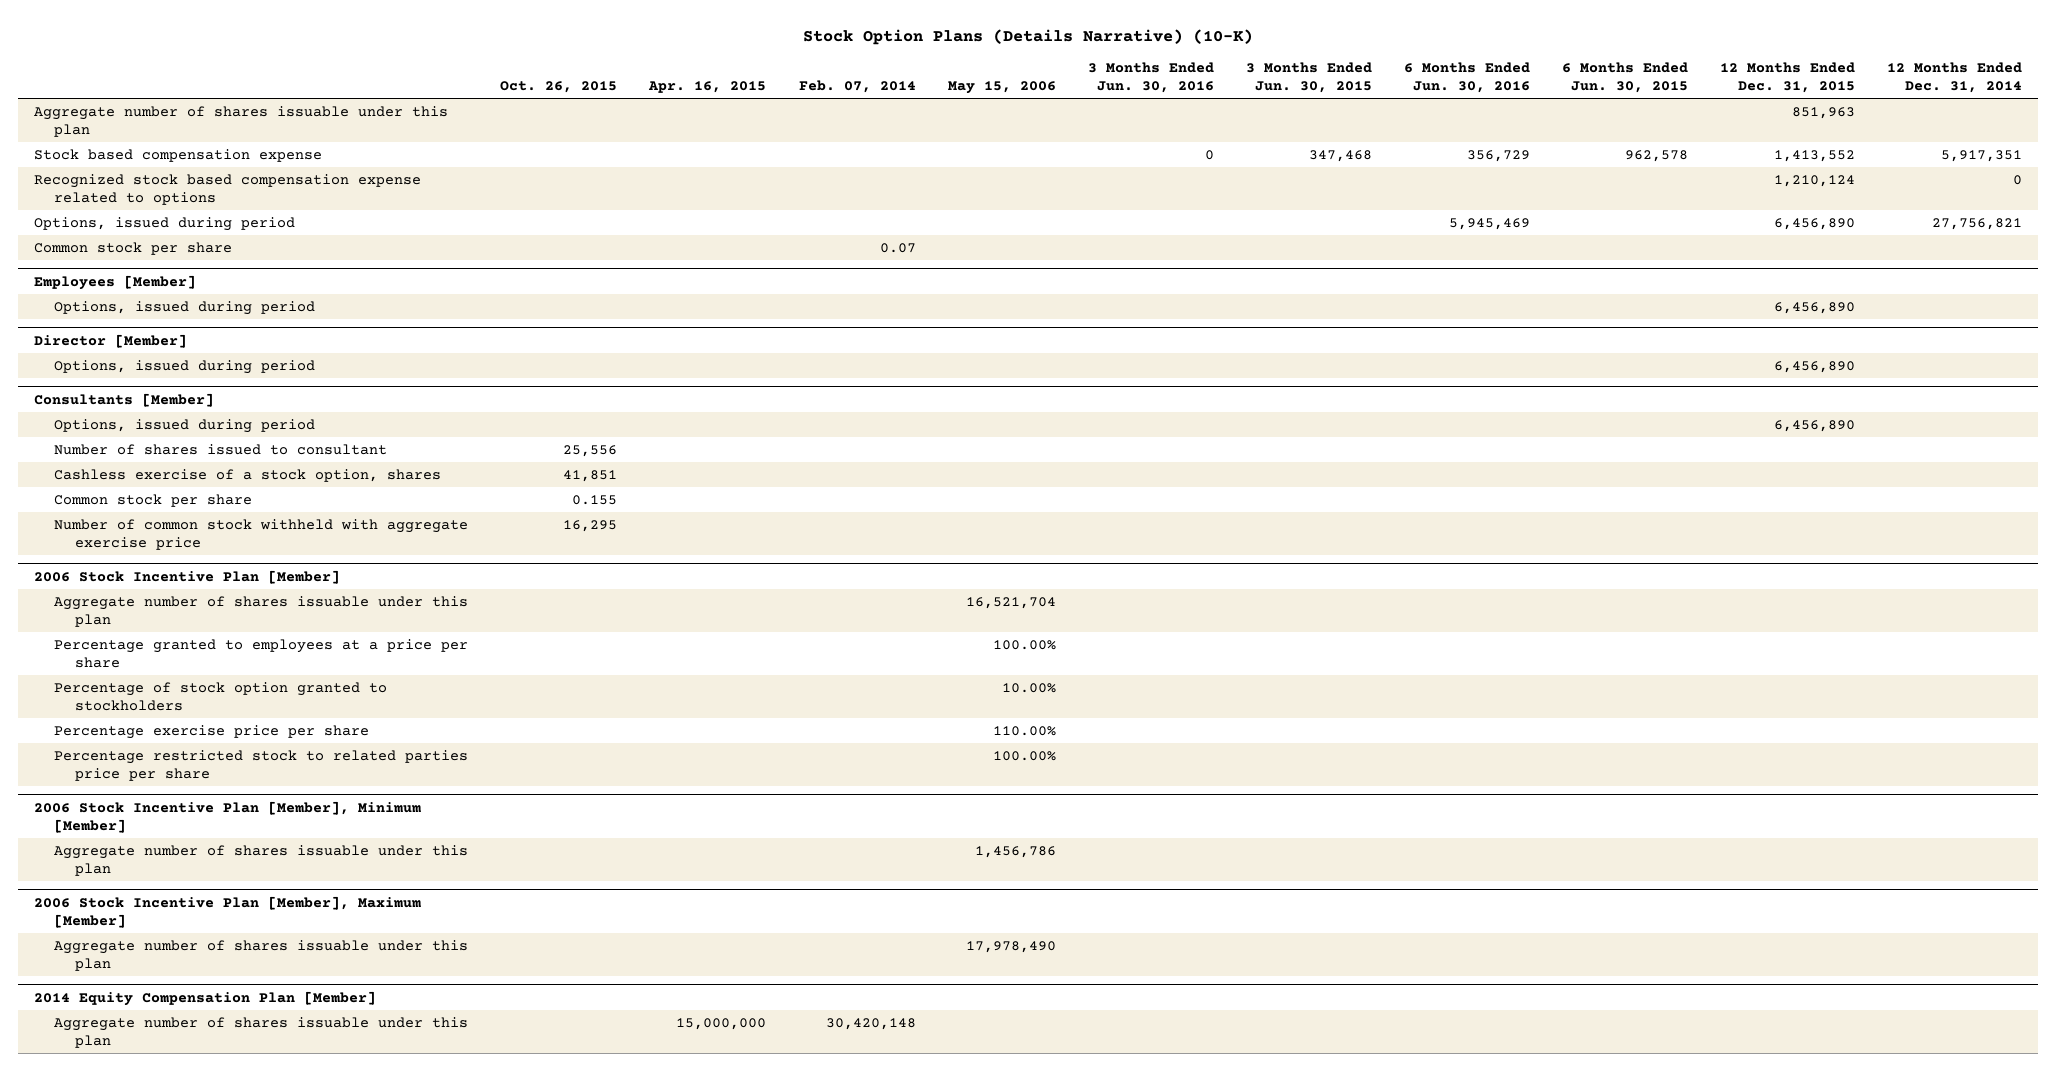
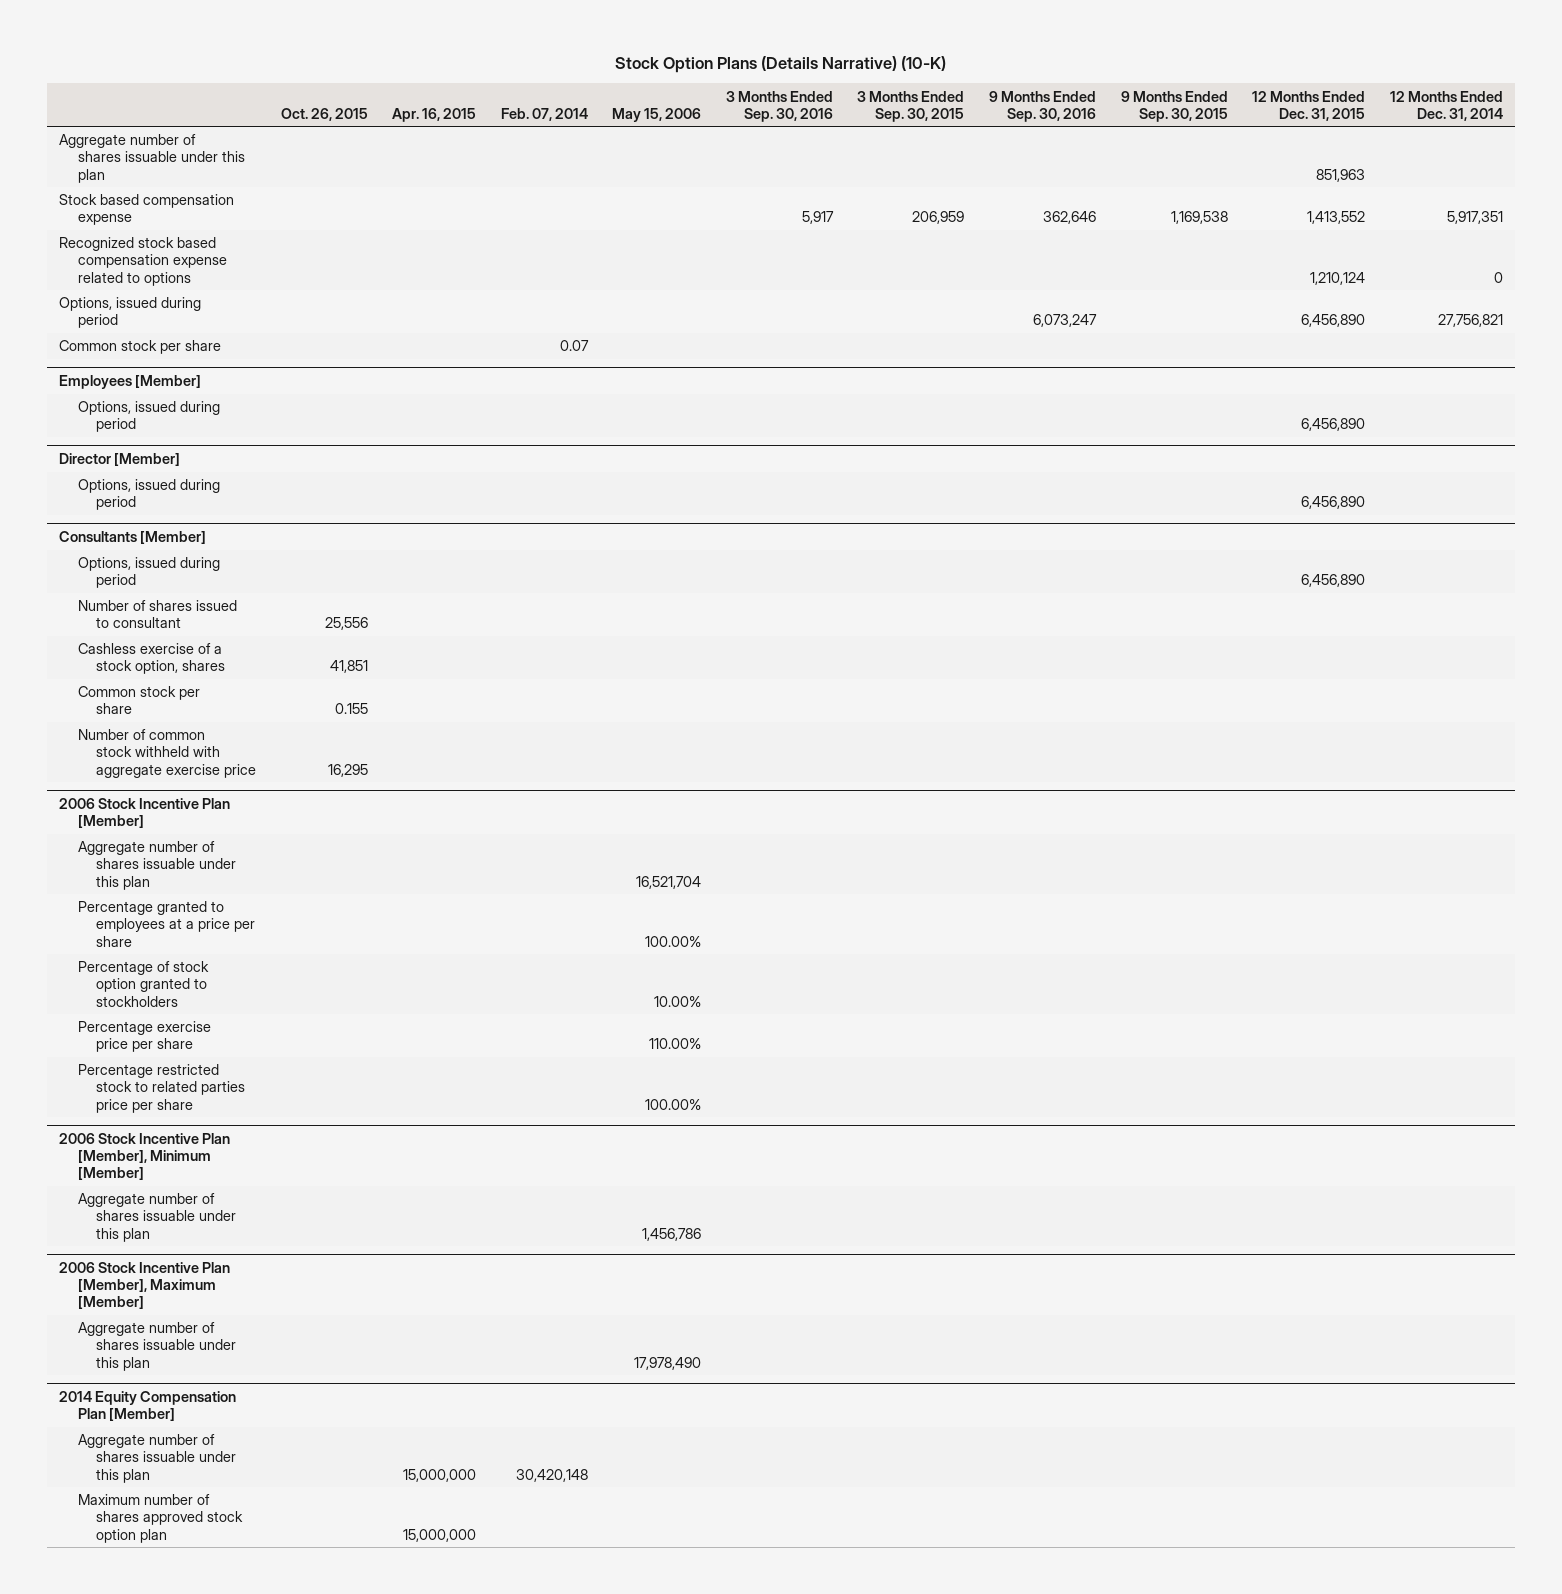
- | Oct. 26, 2015 | Apr. 16, 2015 | Feb. 07, 2014 | May 15, 2006 | 3 Months Ended Jun. 30, 2016 | 3 Months Ended Jun. 30, 2015 | 6 Months Ended Jun. 30, 2016 | 6 Months Ended Jun. 30, 2015 | 12 Months Ended Dec. 31, 2015 | 12 Months Ended Dec. 31, 2014
+ | Oct. 26, 2015 | Apr. 16, 2015 | Feb. 07, 2014 | May 15, 2006 | 3 Months Ended Sep. 30, 2016 | 3 Months Ended Sep. 30, 2015 | 9 Months Ended Sep. 30, 2016 | 9 Months Ended Sep. 30, 2015 | 12 Months Ended Dec. 31, 2015 | 12 Months Ended Dec. 31, 2014
@ 2014 Equity Compensation Plan [Member]
+ Maximum number of shares approved stock option plan | | 15,000,000 | | | | | | | |

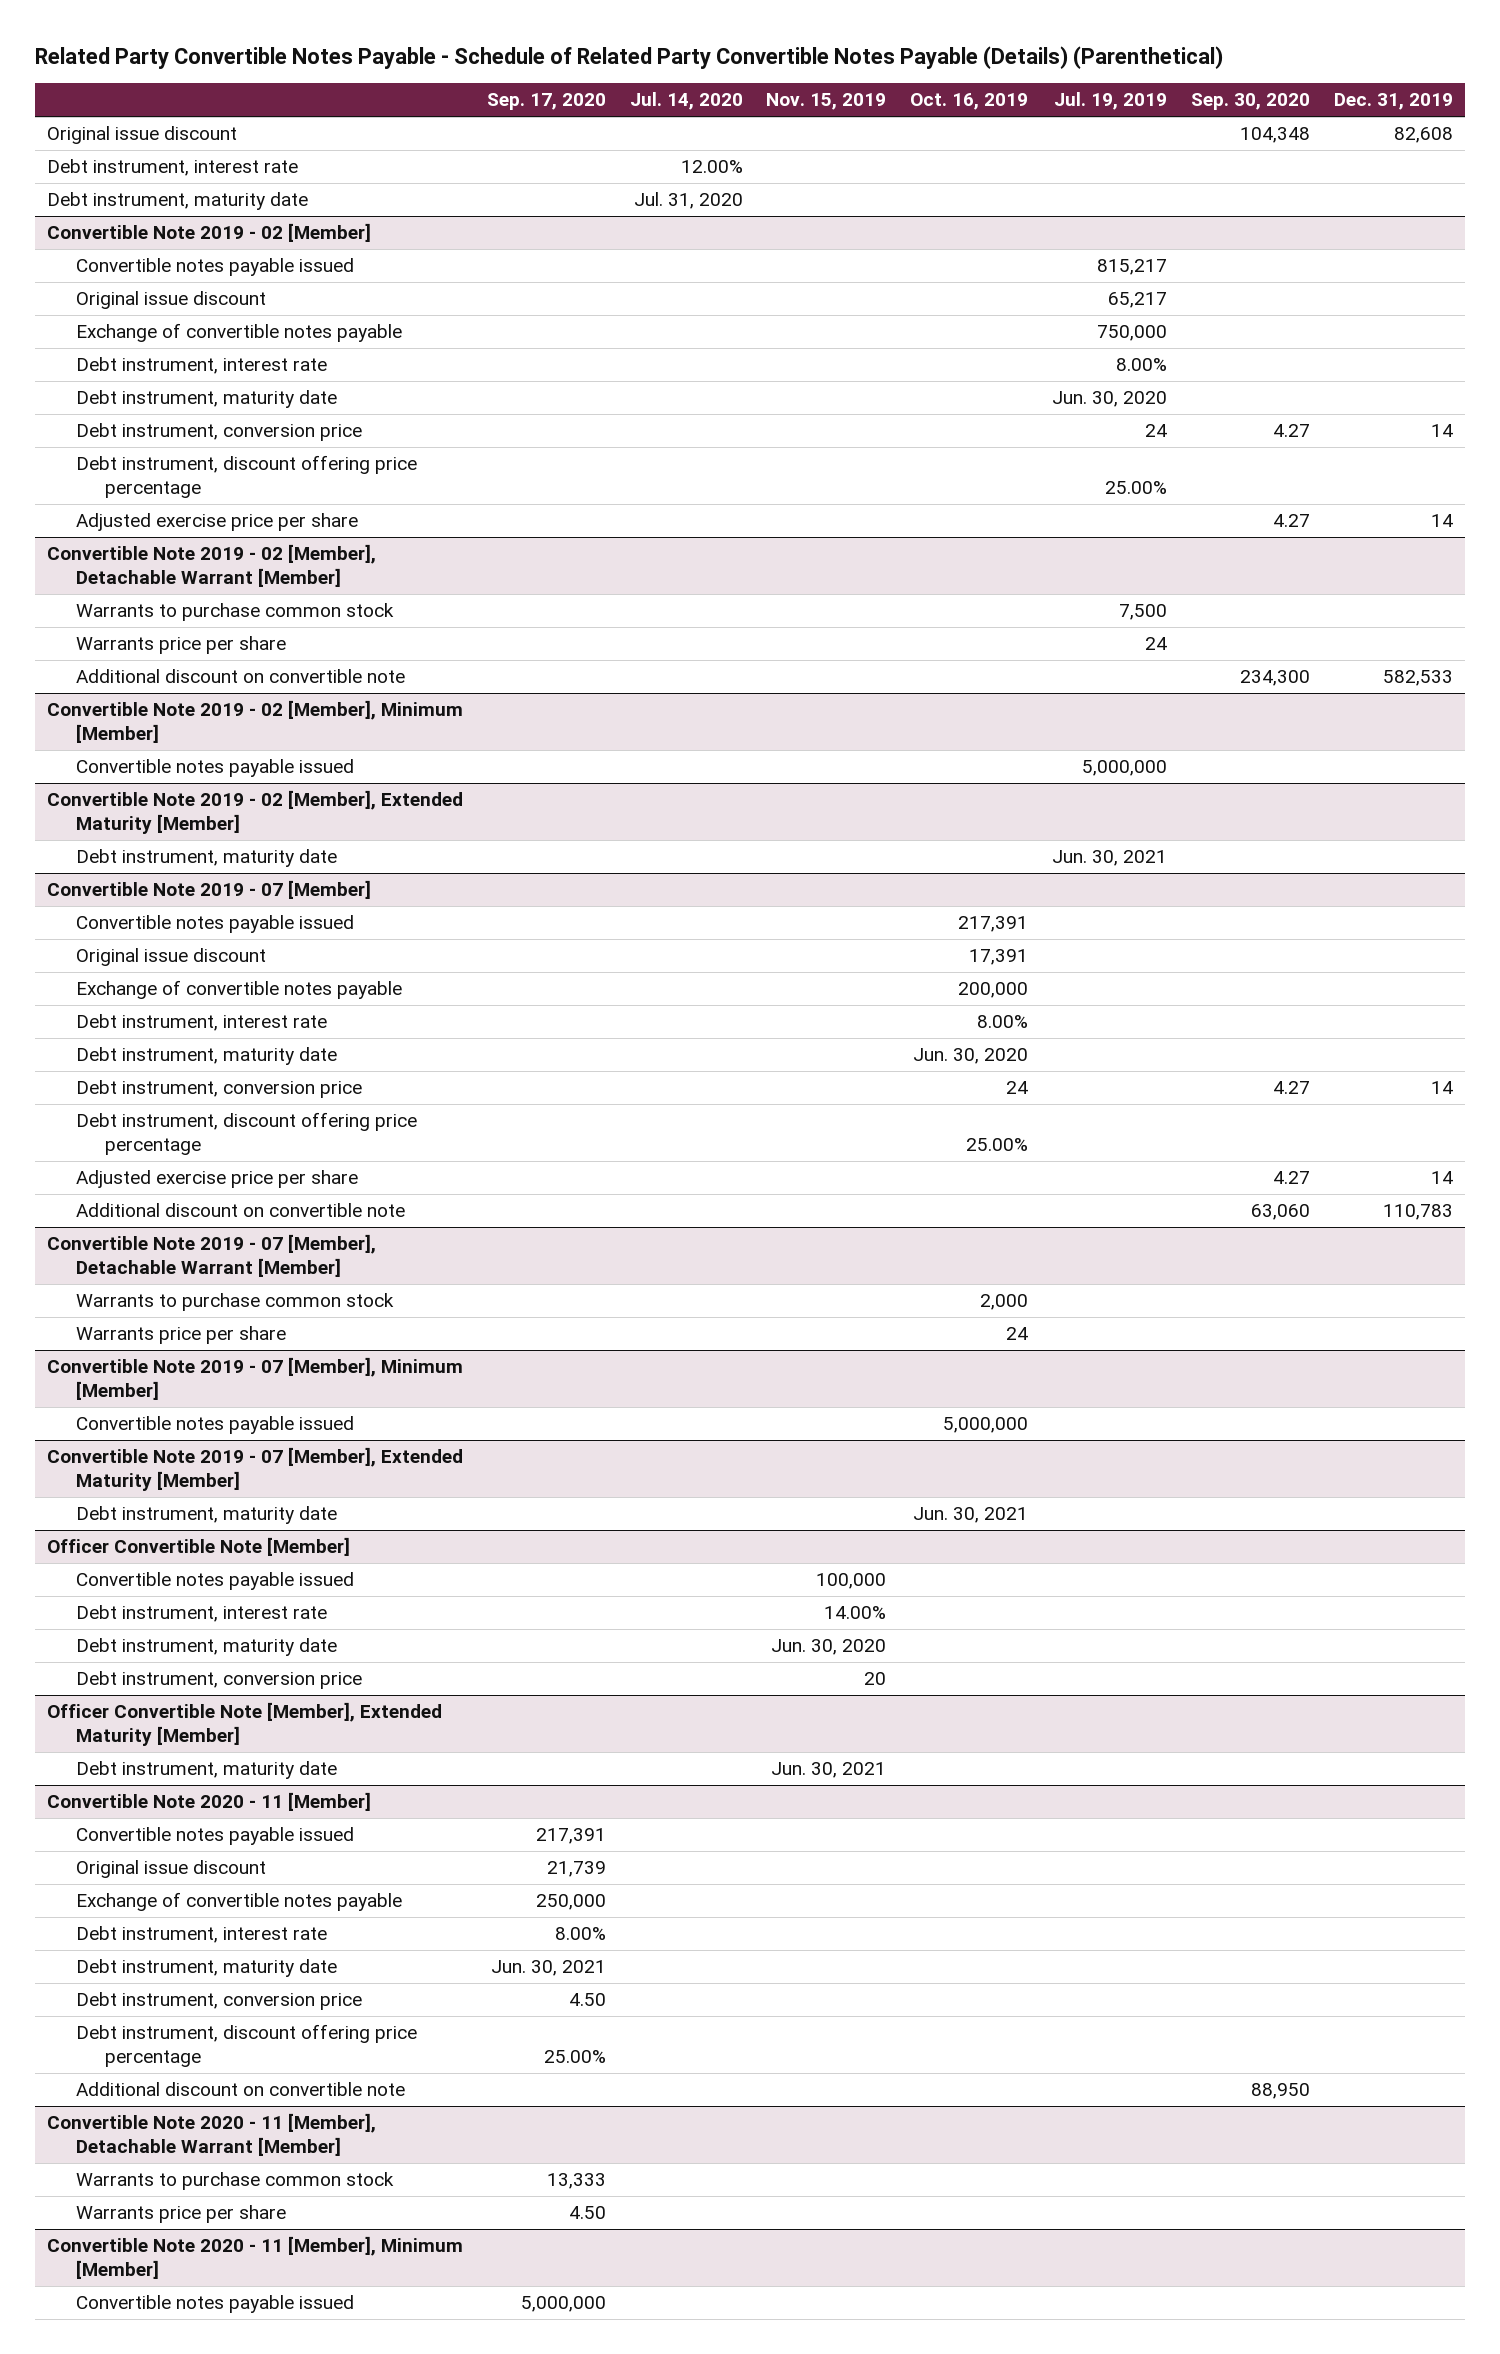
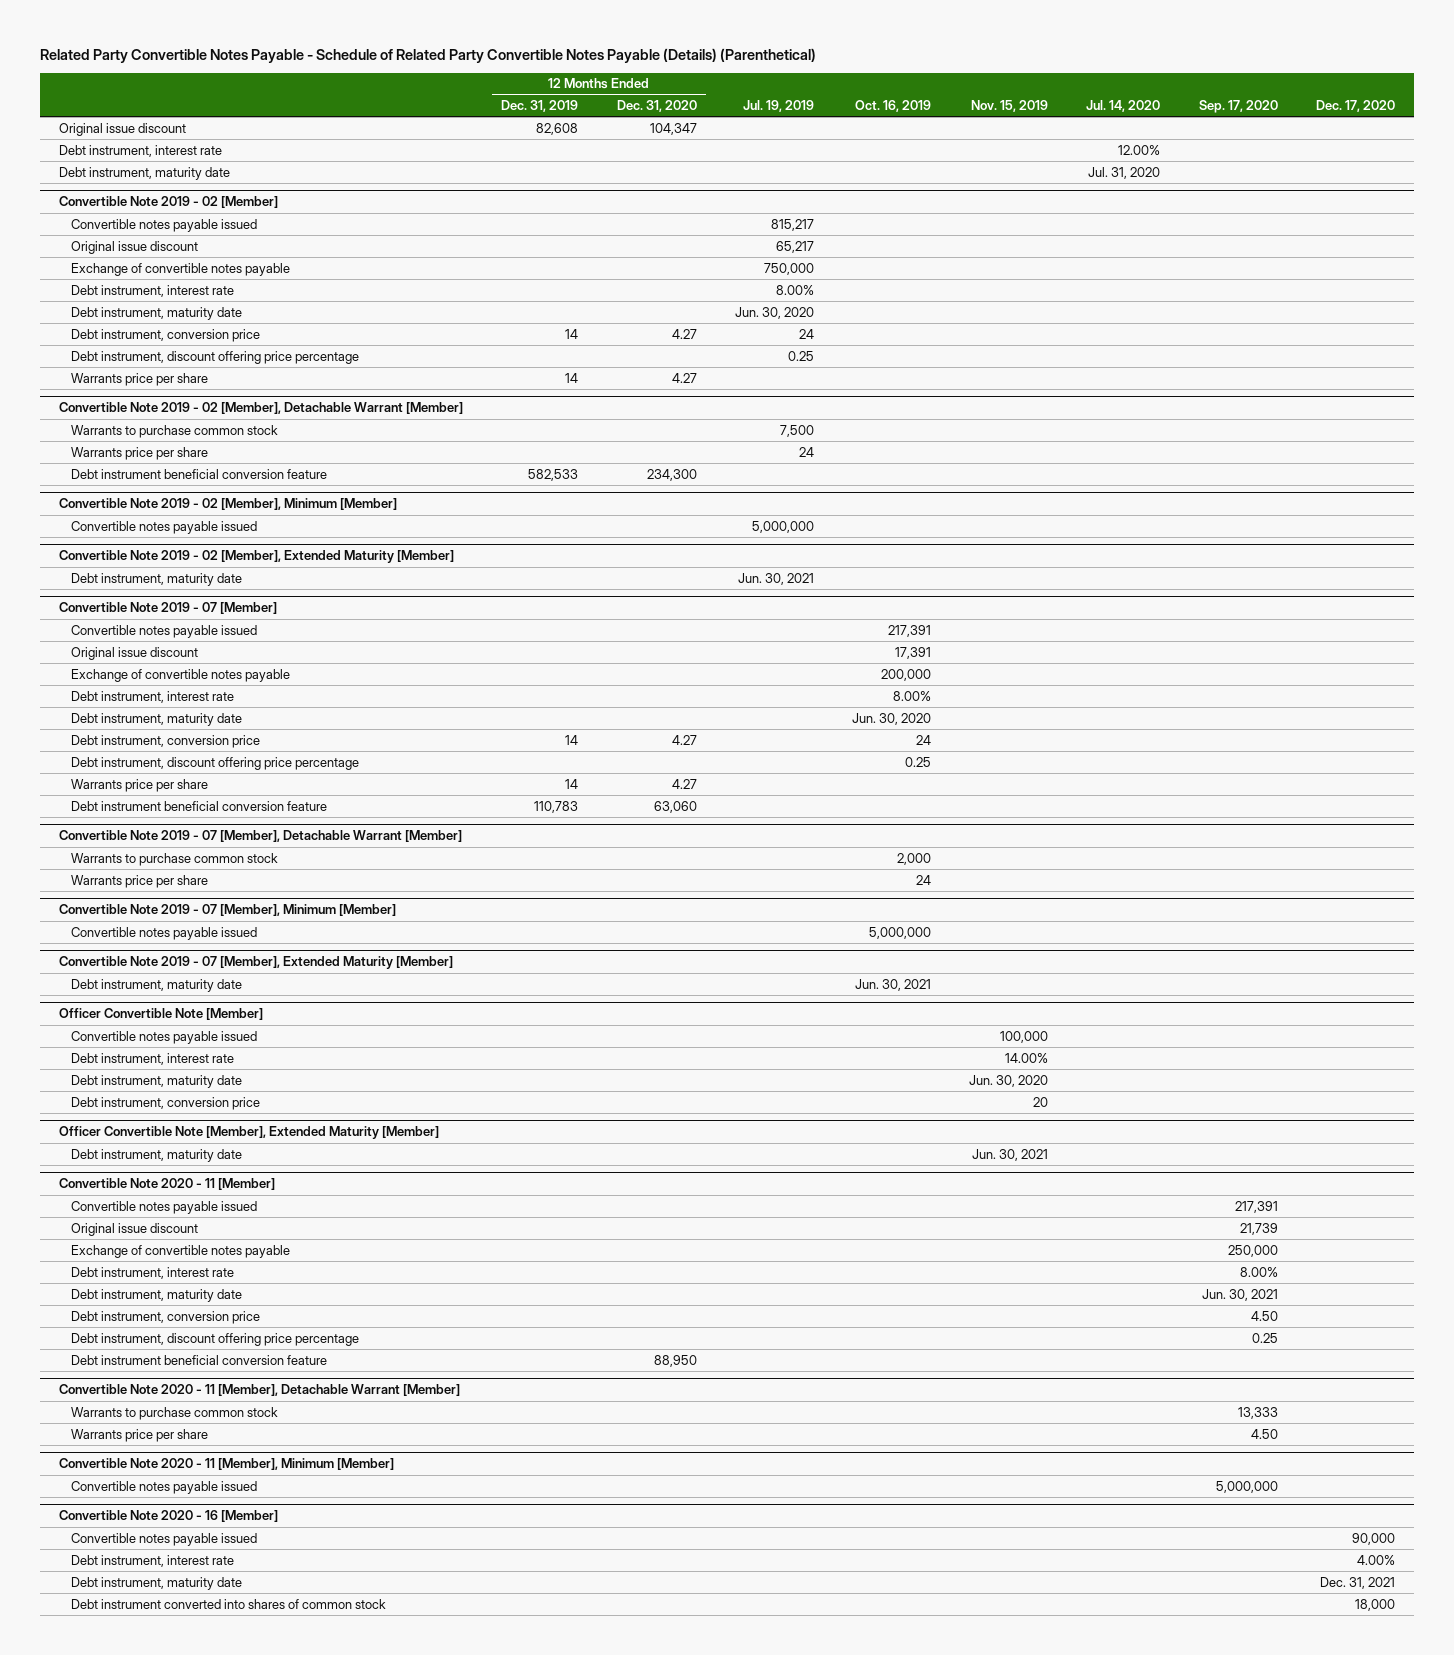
- | Sep. 17, 2020 | Jul. 14, 2020 | Nov. 15, 2019 | Oct. 16, 2019 | Jul. 19, 2019 | Sep. 30, 2020 | Dec. 31, 2019
+ | 12 Months Ended Dec. 31, 2019 | 12 Months Ended Dec. 31, 2020 | Jul. 19, 2019 | Oct. 16, 2019 | Nov. 15, 2019 | Jul. 14, 2020 | Sep. 17, 2020 | Dec. 17, 2020
@ Convertible Note 2019 - 02 [Member]
- Debt instrument, discount offering price percentage | | | | | 25.00% | |
- Adjusted exercise price per share | | | | | | 4.27 | 14
+ Debt instrument, discount offering price percentage | | | 0.25 | | | | |
+ Warrants price per share | 14 | 4.27 | | | | | |
@ Convertible Note 2019 - 02 [Member], Detachable Warrant [Member]
- Additional discount on convertible note | | | | | | 234,300 | 582,533
+ Debt instrument beneficial conversion feature | 582,533 | 234,300 | | | | | |
@ Convertible Note 2019 - 07 [Member]
- Debt instrument, discount offering price percentage | | | | 25.00% | | |
- Adjusted exercise price per share | | | | | | 4.27 | 14
- Additional discount on convertible note | | | | | | 63,060 | 110,783
+ Debt instrument, discount offering price percentage | | | | 0.25 | | | |
+ Warrants price per share | 14 | 4.27 | | | | | |
+ Debt instrument beneficial conversion feature | 110,783 | 63,060 | | | | | |
@ Convertible Note 2020 - 11 [Member]
- Debt instrument, discount offering price percentage | 25.00% | | | | | |
- Additional discount on convertible note | | | | | | 88,950 |
+ Debt instrument, discount offering price percentage | | | | | | | 0.25 |
+ Debt instrument beneficial conversion feature | | 88,950 | | | | | |
+ Convertible Note 2020 - 16 [Member]
+ Convertible notes payable issued | | | | | | | | 90,000
+ Debt instrument, interest rate | | | | | | | | 4.00%
+ Debt instrument, maturity date | | | | | | | | Dec. 31, 2021
+ Debt instrument converted into shares of common stock | | | | | | | | 18,000

